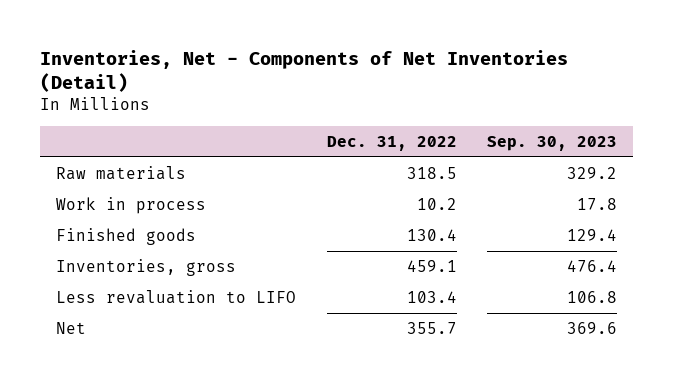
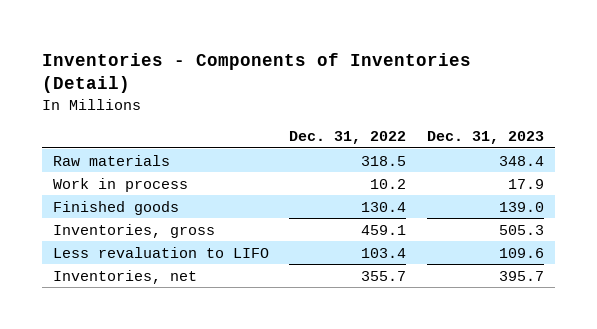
- Inventories, Net - Components of Net Inventories (Detail)
+ Inventories - Components of Inventories (Detail)
- | Dec. 31, 2022 | Sep. 30, 2023
+ | Dec. 31, 2022 | Dec. 31, 2023
- Net | 355.7 | 369.6
+ Inventories, net | 355.7 | 395.7

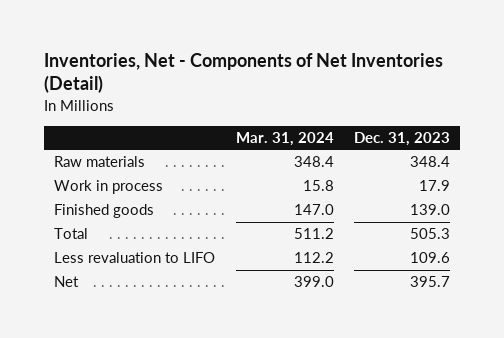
- Inventories - Components of Inventories (Detail)
+ Inventories, Net - Components of Net Inventories (Detail)
- | Dec. 31, 2022 | Dec. 31, 2023
+ | Mar. 31, 2024 | Dec. 31, 2023
- Inventories, gross | 459.1 | 505.3
+ Total | 511.2 | 505.3
- Inventories, net | 355.7 | 395.7
+ Net | 399.0 | 395.7

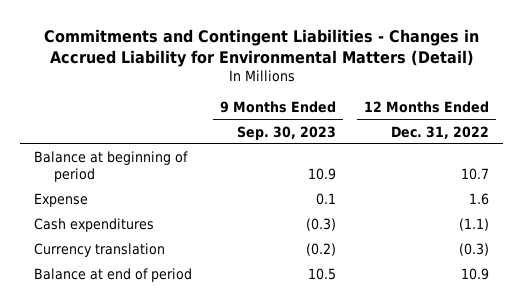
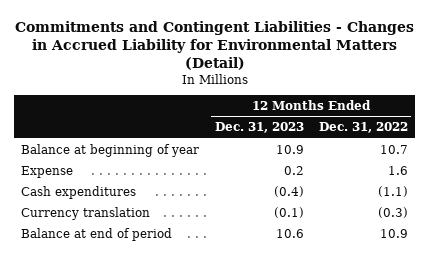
- | 9 Months Ended Sep. 30, 2023 | 12 Months Ended Dec. 31, 2022
+ | 12 Months Ended Dec. 31, 2023 | 12 Months Ended Dec. 31, 2022
- Balance at beginning of period | 10.9 | 10.7
+ Balance at beginning of year | 10.9 | 10.7

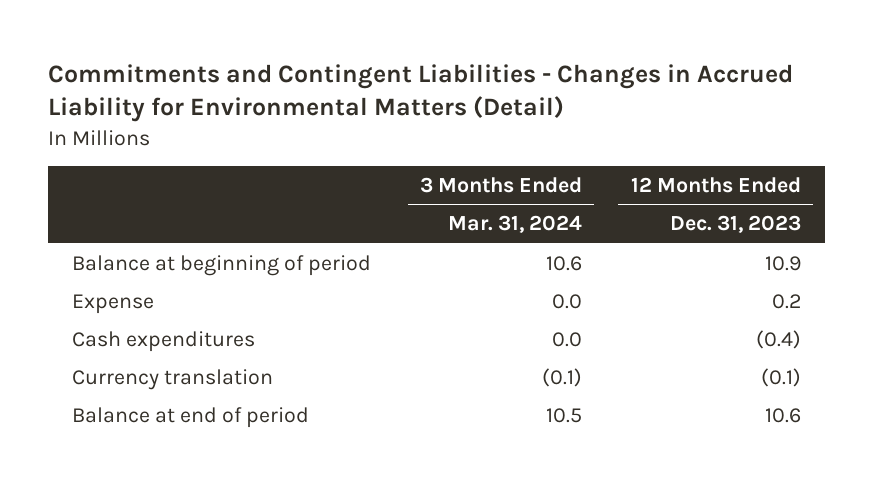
- | 12 Months Ended Dec. 31, 2023 | 12 Months Ended Dec. 31, 2022
+ | 3 Months Ended Mar. 31, 2024 | 12 Months Ended Dec. 31, 2023
- Balance at beginning of year | 10.9 | 10.7
+ Balance at beginning of period | 10.6 | 10.9

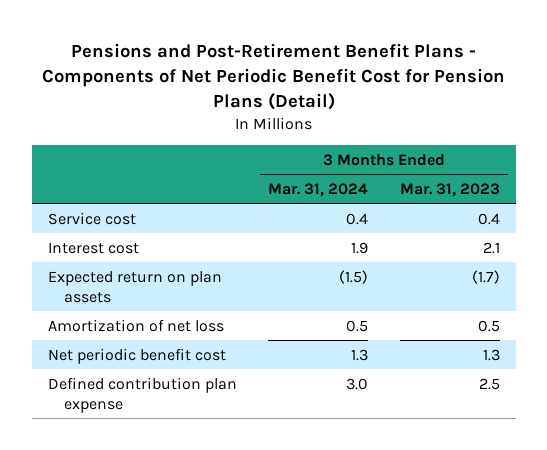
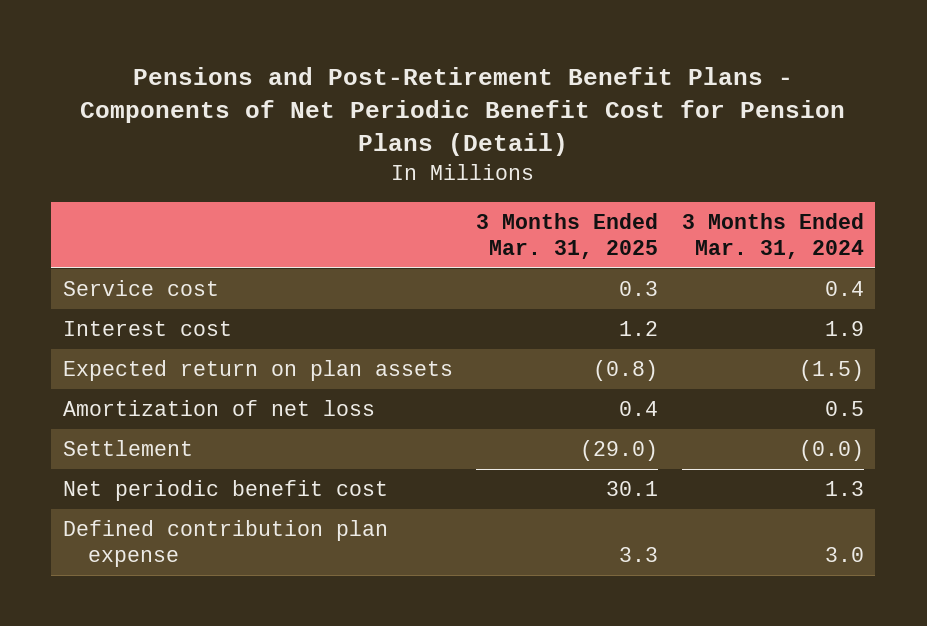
- | 3 Months Ended Mar. 31, 2024 | 3 Months Ended Mar. 31, 2023
+ | 3 Months Ended Mar. 31, 2025 | 3 Months Ended Mar. 31, 2024
+ Settlement | (29.0) | (0.0)

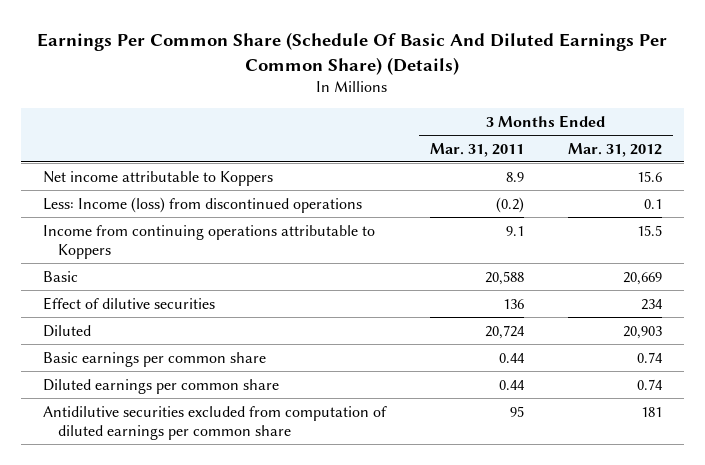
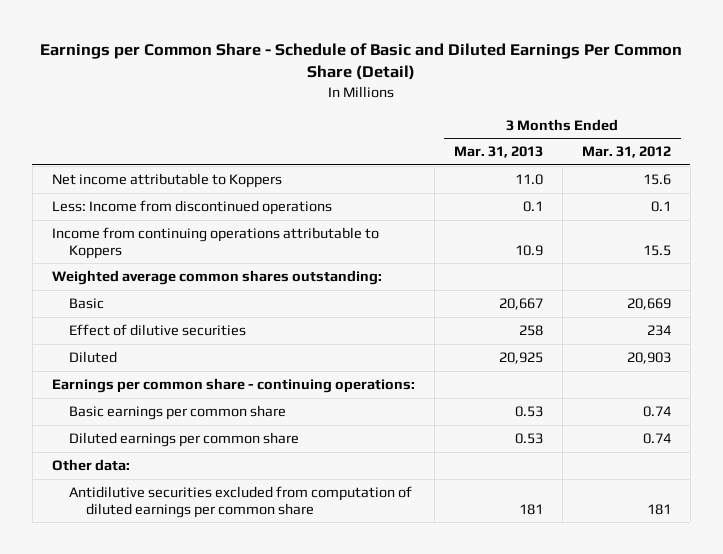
- Earnings Per Common Share (Schedule Of Basic And Diluted Earnings Per Common Share) (Details)
+ Earnings per Common Share - Schedule of Basic and Diluted Earnings Per Common Share (Detail)
- | 3 Months Ended Mar. 31, 2011 | 3 Months Ended Mar. 31, 2012
+ | 3 Months Ended Mar. 31, 2013 | 3 Months Ended Mar. 31, 2012
- Less: Income (loss) from discontinued operations | (0.2) | 0.1
+ Less: Income from discontinued operations | 0.1 | 0.1
+ Weighted average common shares outstanding:
+ Earnings per common share - continuing operations:
+ Other data:

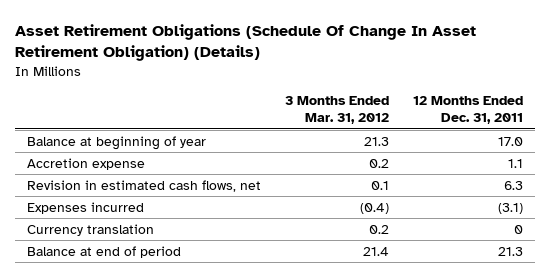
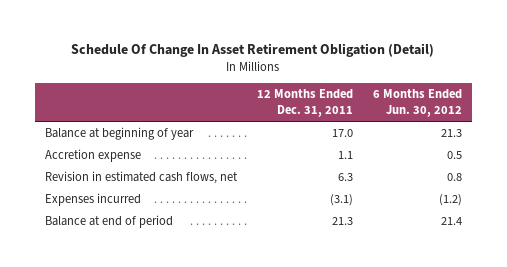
- Asset Retirement Obligations (Schedule Of Change In Asset Retirement Obligation) (Details)
+ Schedule Of Change In Asset Retirement Obligation (Detail)
- | 3 Months Ended Mar. 31, 2012 | 12 Months Ended Dec. 31, 2011
+ | 12 Months Ended Dec. 31, 2011 | 6 Months Ended Jun. 30, 2012
- Currency translation | 0.2 | 0

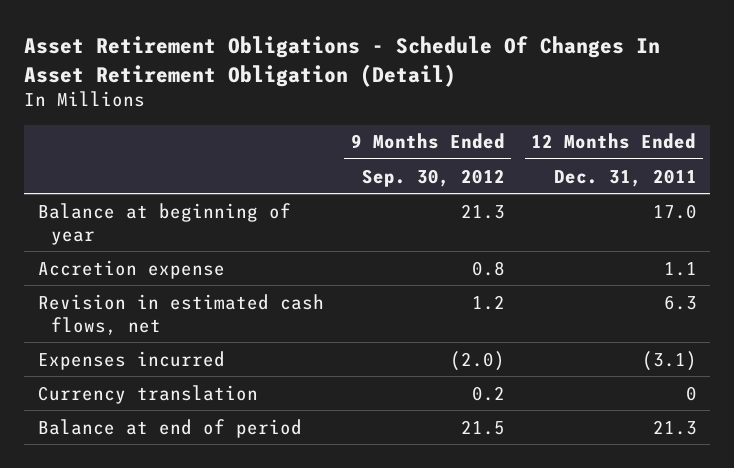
- Schedule Of Change In Asset Retirement Obligation (Detail)
+ Asset Retirement Obligations - Schedule Of Changes In Asset Retirement Obligation (Detail)
- | 12 Months Ended Dec. 31, 2011 | 6 Months Ended Jun. 30, 2012
+ | 9 Months Ended Sep. 30, 2012 | 12 Months Ended Dec. 31, 2011
+ Currency translation | 0.2 | 0

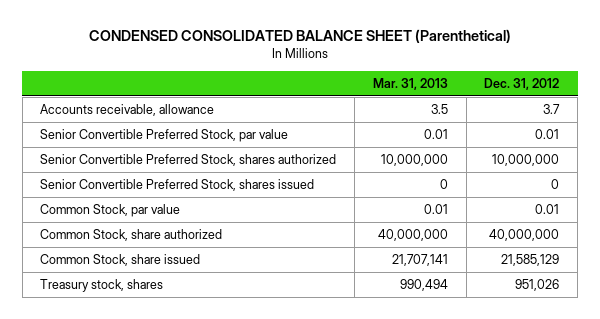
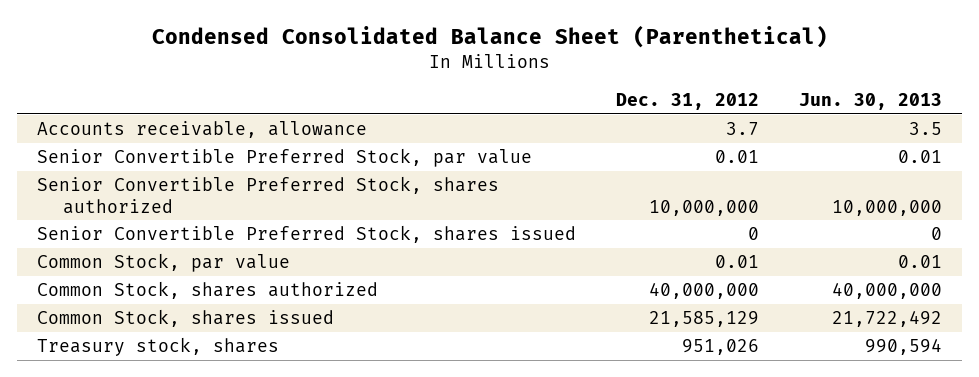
- CONDENSED CONSOLIDATED BALANCE SHEET (Parenthetical)
+ Condensed Consolidated Balance Sheet (Parenthetical)
- | Mar. 31, 2013 | Dec. 31, 2012
+ | Dec. 31, 2012 | Jun. 30, 2013
- Common Stock, share authorized | 40,000,000 | 40,000,000
- Common Stock, share issued | 21,707,141 | 21,585,129
+ Common Stock, shares authorized | 40,000,000 | 40,000,000
+ Common Stock, shares issued | 21,585,129 | 21,722,492

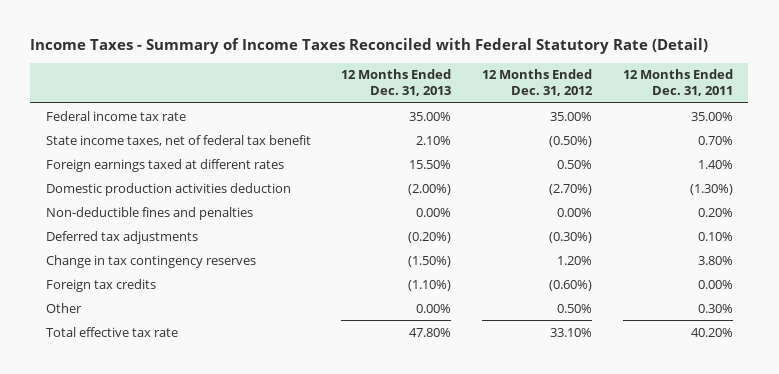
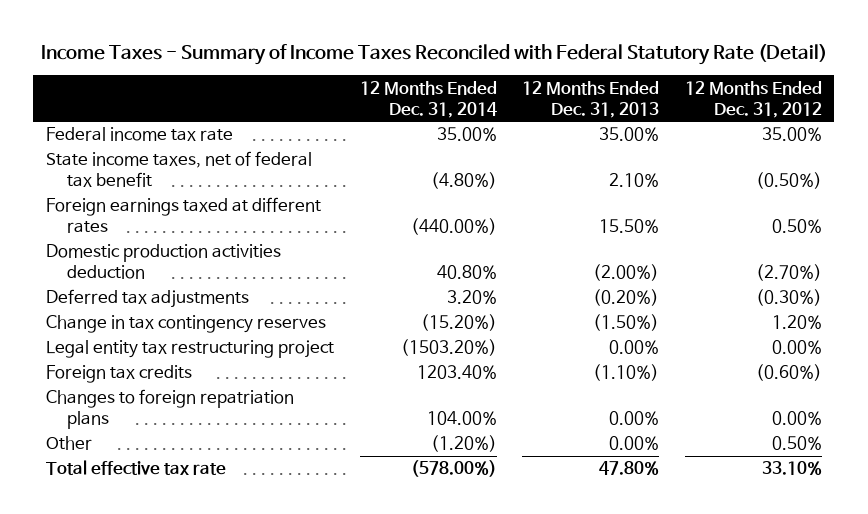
- | 12 Months Ended Dec. 31, 2013 | 12 Months Ended Dec. 31, 2012 | 12 Months Ended Dec. 31, 2011
+ | 12 Months Ended Dec. 31, 2014 | 12 Months Ended Dec. 31, 2013 | 12 Months Ended Dec. 31, 2012
- Non-deductible fines and penalties | 0.00% | 0.00% | 0.20%
+ Legal entity tax restructuring project | (1503.20%) | 0.00% | 0.00%
+ Changes to foreign repatriation plans | 104.00% | 0.00% | 0.00%

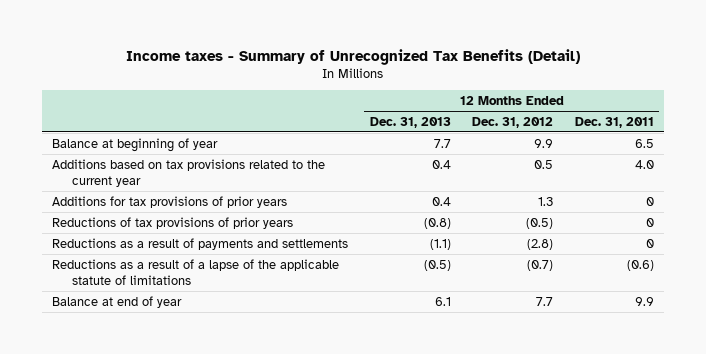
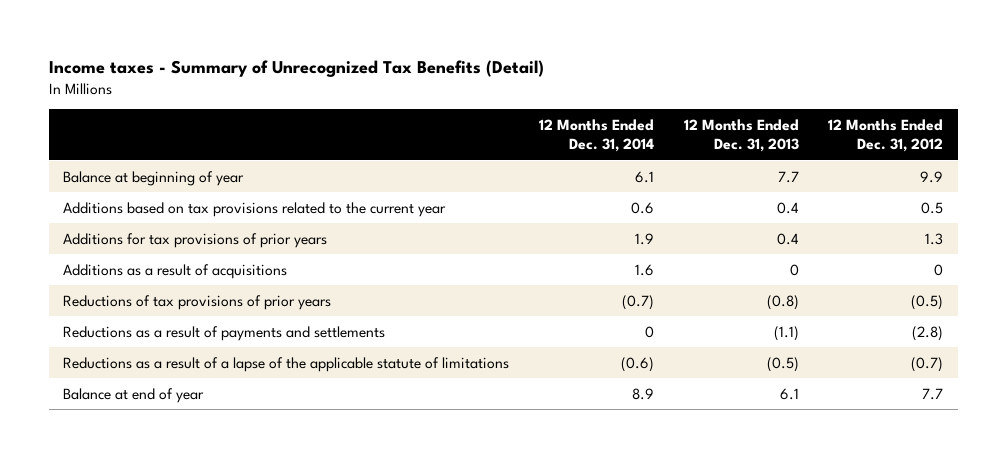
- | 12 Months Ended Dec. 31, 2013 | 12 Months Ended Dec. 31, 2012 | 12 Months Ended Dec. 31, 2011
+ | 12 Months Ended Dec. 31, 2014 | 12 Months Ended Dec. 31, 2013 | 12 Months Ended Dec. 31, 2012
+ Additions as a result of acquisitions | 1.6 | 0 | 0

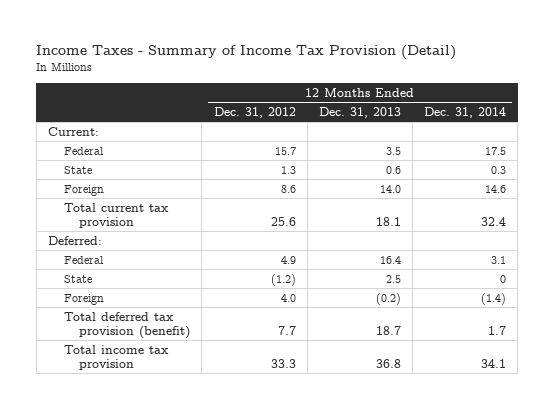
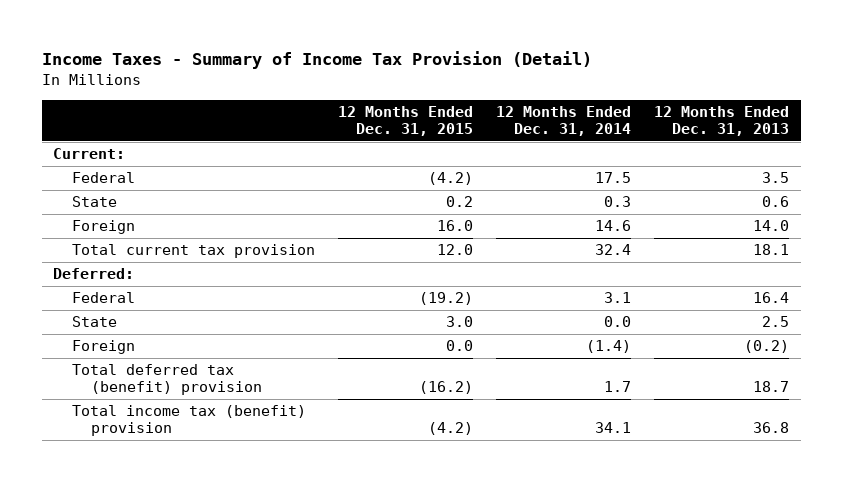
- | 12 Months Ended Dec. 31, 2012 | 12 Months Ended Dec. 31, 2013 | 12 Months Ended Dec. 31, 2014
+ | 12 Months Ended Dec. 31, 2015 | 12 Months Ended Dec. 31, 2014 | 12 Months Ended Dec. 31, 2013
- State | (1.2) | 2.5 | 0
+ State | 3.0 | 0.0 | 2.5
- Total deferred tax provision (benefit) | 7.7 | 18.7 | 1.7
- Total income tax provision | 33.3 | 36.8 | 34.1
+ Total deferred tax (benefit) provision | (16.2) | 1.7 | 18.7
+ Total income tax (benefit) provision | (4.2) | 34.1 | 36.8

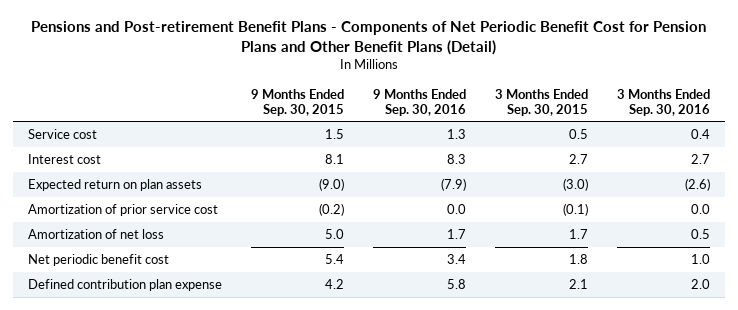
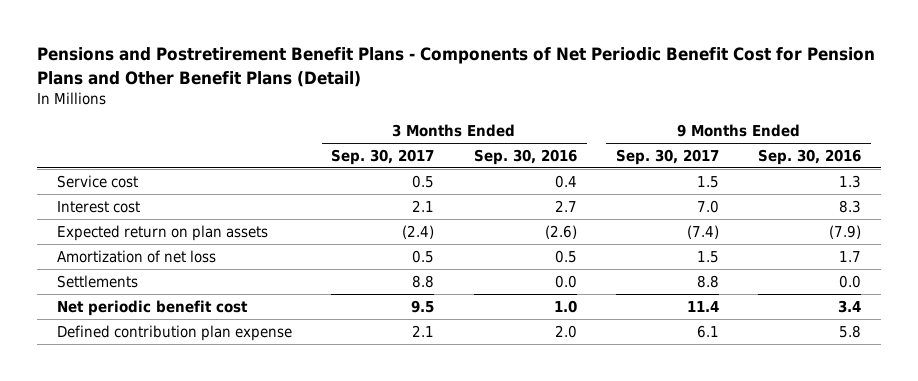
- Pensions and Post-retirement Benefit Plans - Components of Net Periodic Benefit Cost for Pension Plans and Other Benefit Plans (Detail)
+ Pensions and Postretirement Benefit Plans - Components of Net Periodic Benefit Cost for Pension Plans and Other Benefit Plans (Detail)
- | 9 Months Ended Sep. 30, 2015 | 9 Months Ended Sep. 30, 2016 | 3 Months Ended Sep. 30, 2015 | 3 Months Ended Sep. 30, 2016
+ | 3 Months Ended Sep. 30, 2017 | 3 Months Ended Sep. 30, 2016 | 9 Months Ended Sep. 30, 2017 | 9 Months Ended Sep. 30, 2016
- Amortization of prior service cost | (0.2) | 0.0 | (0.1) | 0.0
+ Settlements | 8.8 | 0.0 | 8.8 | 0.0

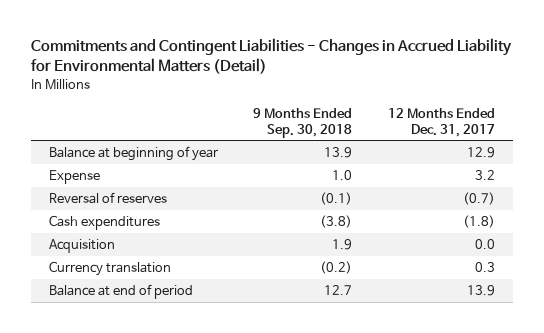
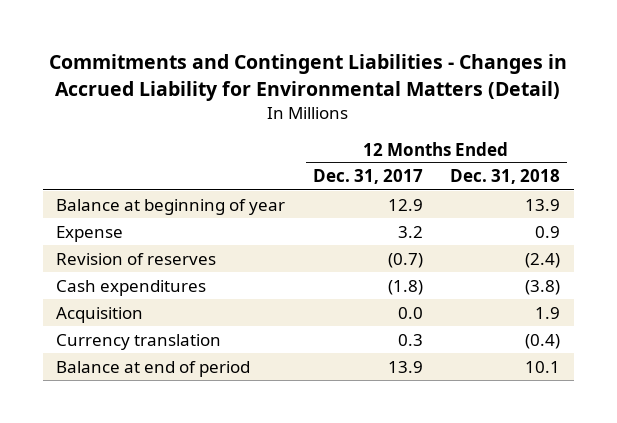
- | 9 Months Ended Sep. 30, 2018 | 12 Months Ended Dec. 31, 2017
+ | 12 Months Ended Dec. 31, 2017 | 12 Months Ended Dec. 31, 2018
- Reversal of reserves | (0.1) | (0.7)
+ Revision of reserves | (0.7) | (2.4)

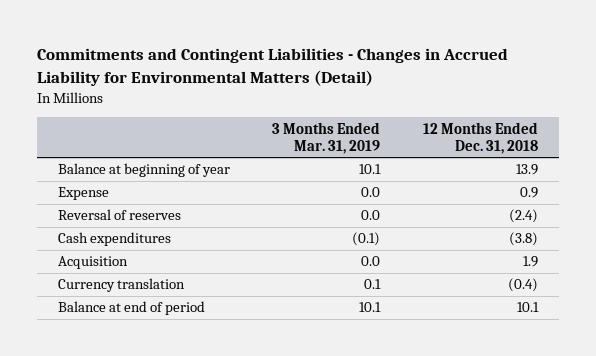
- | 12 Months Ended Dec. 31, 2017 | 12 Months Ended Dec. 31, 2018
+ | 3 Months Ended Mar. 31, 2019 | 12 Months Ended Dec. 31, 2018
- Revision of reserves | (0.7) | (2.4)
+ Reversal of reserves | 0.0 | (2.4)

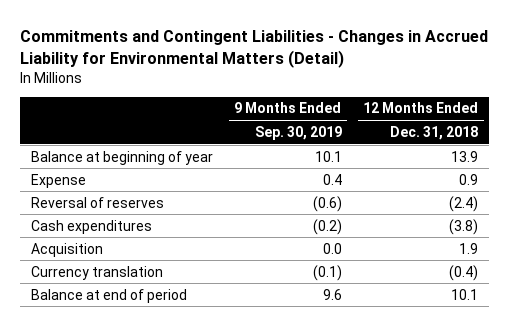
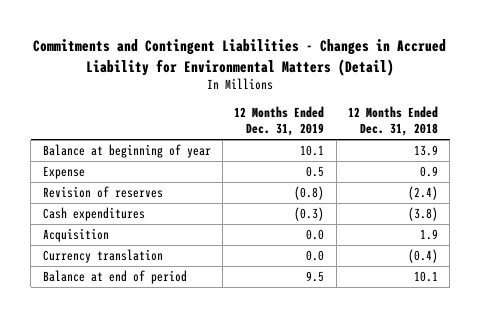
- | 9 Months Ended Sep. 30, 2019 | 12 Months Ended Dec. 31, 2018
+ | 12 Months Ended Dec. 31, 2019 | 12 Months Ended Dec. 31, 2018
- Reversal of reserves | (0.6) | (2.4)
+ Revision of reserves | (0.8) | (2.4)

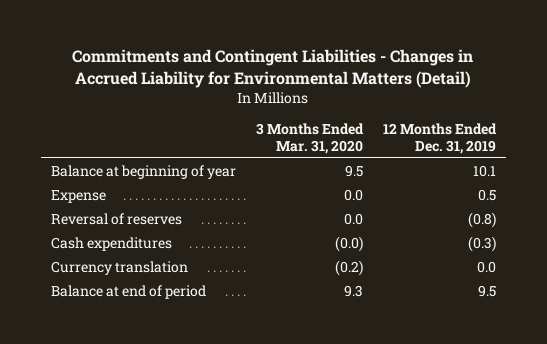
- | 12 Months Ended Dec. 31, 2019 | 12 Months Ended Dec. 31, 2018
+ | 3 Months Ended Mar. 31, 2020 | 12 Months Ended Dec. 31, 2019
- Revision of reserves | (0.8) | (2.4)
+ Reversal of reserves | 0.0 | (0.8)
- Acquisition | 0.0 | 1.9

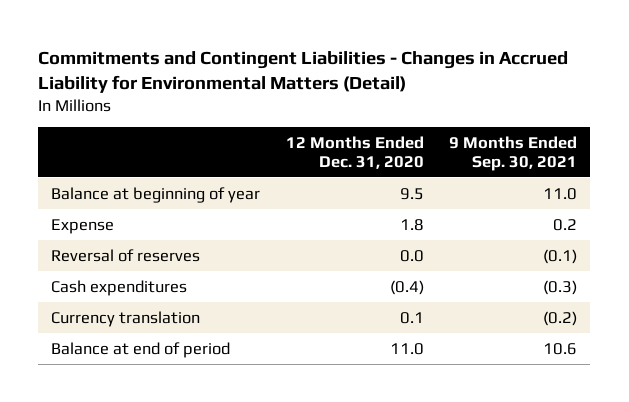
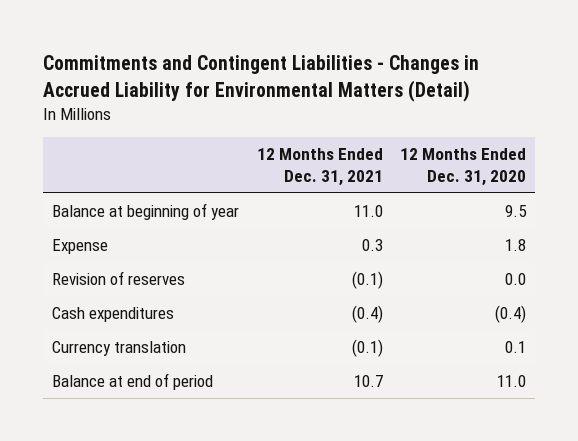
- | 12 Months Ended Dec. 31, 2020 | 9 Months Ended Sep. 30, 2021
+ | 12 Months Ended Dec. 31, 2021 | 12 Months Ended Dec. 31, 2020
- Reversal of reserves | 0.0 | (0.1)
+ Revision of reserves | (0.1) | 0.0

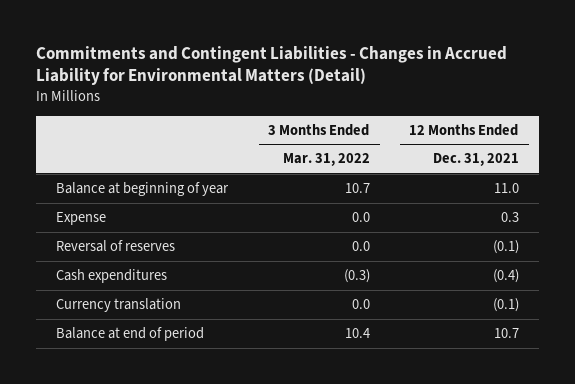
- | 12 Months Ended Dec. 31, 2021 | 12 Months Ended Dec. 31, 2020
+ | 3 Months Ended Mar. 31, 2022 | 12 Months Ended Dec. 31, 2021
- Revision of reserves | (0.1) | 0.0
+ Reversal of reserves | 0.0 | (0.1)

